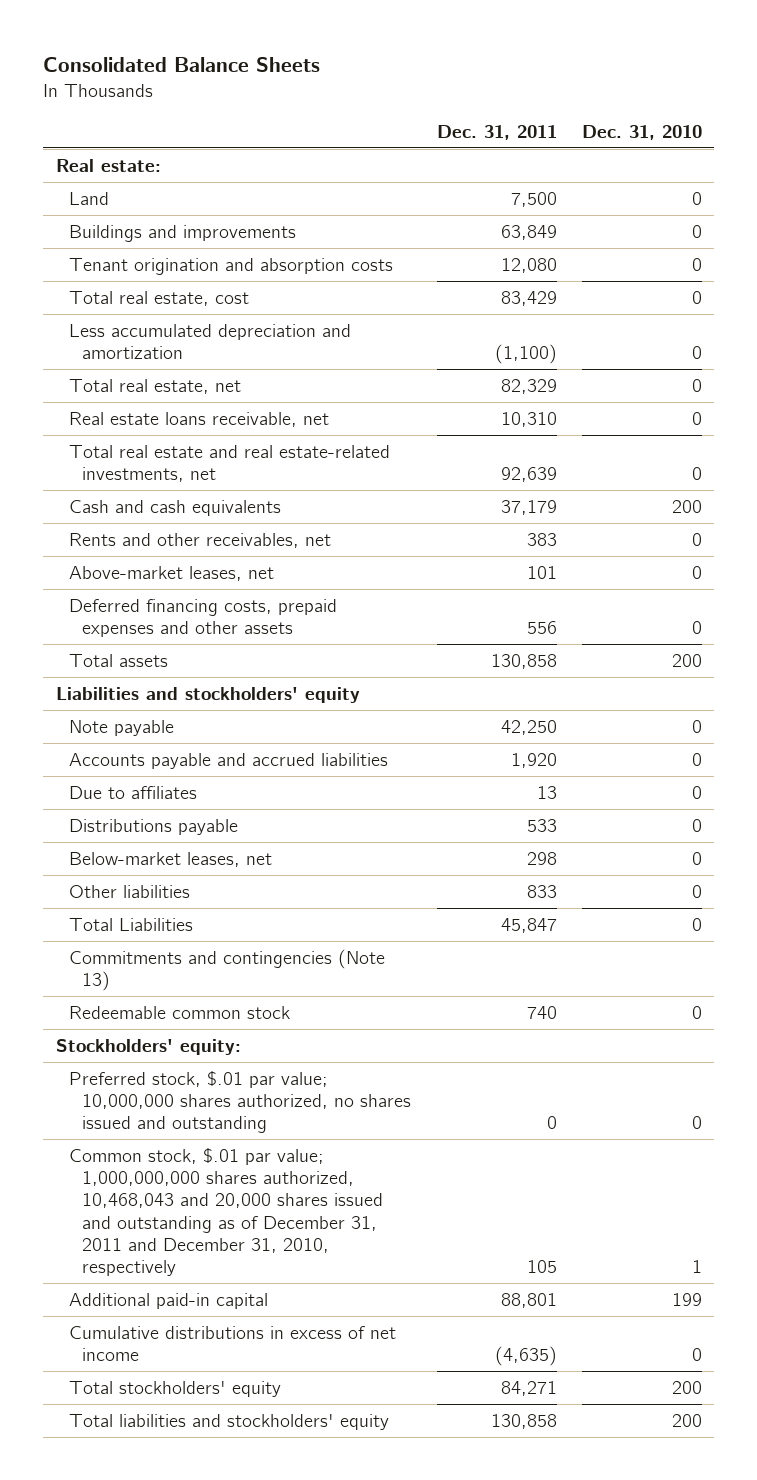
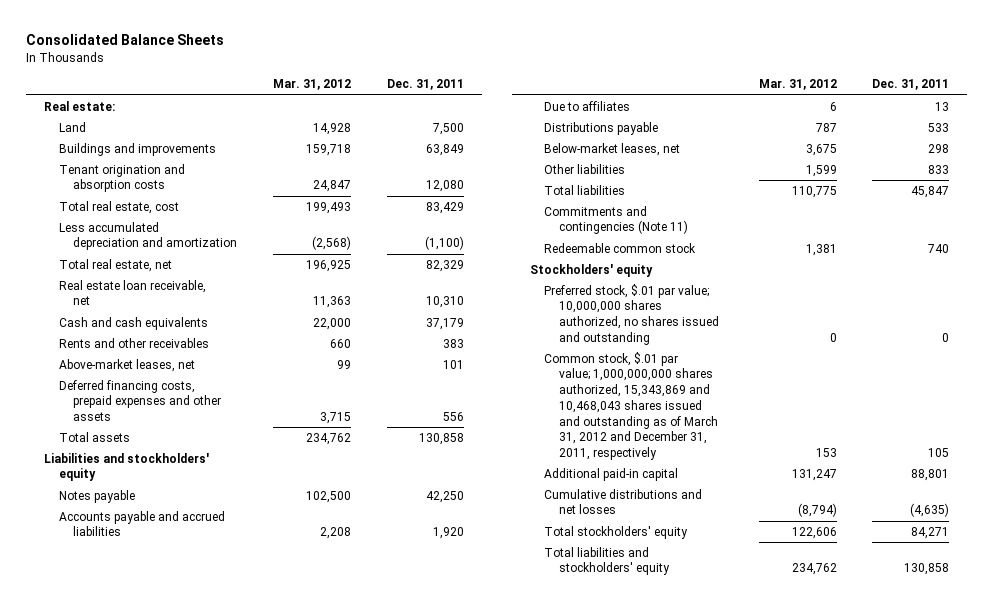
- | Dec. 31, 2011 | Dec. 31, 2010
+ | Mar. 31, 2012 | Dec. 31, 2011
- Real estate loans receivable, net | 10,310 | 0
- Total real estate and real estate-related investments, net | 92,639 | 0
+ Real estate loan receivable, net | 11,363 | 10,310
- Rents and other receivables, net | 383 | 0
+ Rents and other receivables | 660 | 383
- Note payable | 42,250 | 0
+ Notes payable | 102,500 | 42,250
- Total Liabilities | 45,847 | 0
- Commitments and contingencies (Note 13)
+ Total liabilities | 110,775 | 45,847
+ Commitments and contingencies (Note 11)
- Stockholders' equity:
+ Stockholders' equity
- Common stock, $.01 par value; 1,000,000,000 shares authorized, 10,468,043 and 20,000 shares issued and outstanding as of December 31, 2011 and December 31, 2010, respectively | 105 | 1
+ Common stock, $.01 par value; 1,000,000,000 shares authorized, 15,343,869 and 10,468,043 shares issued and outstanding as of March 31, 2012 and December 31, 2011, respectively | 153 | 105
- Cumulative distributions in excess of net income | (4,635) | 0
+ Cumulative distributions and net losses | (8,794) | (4,635)

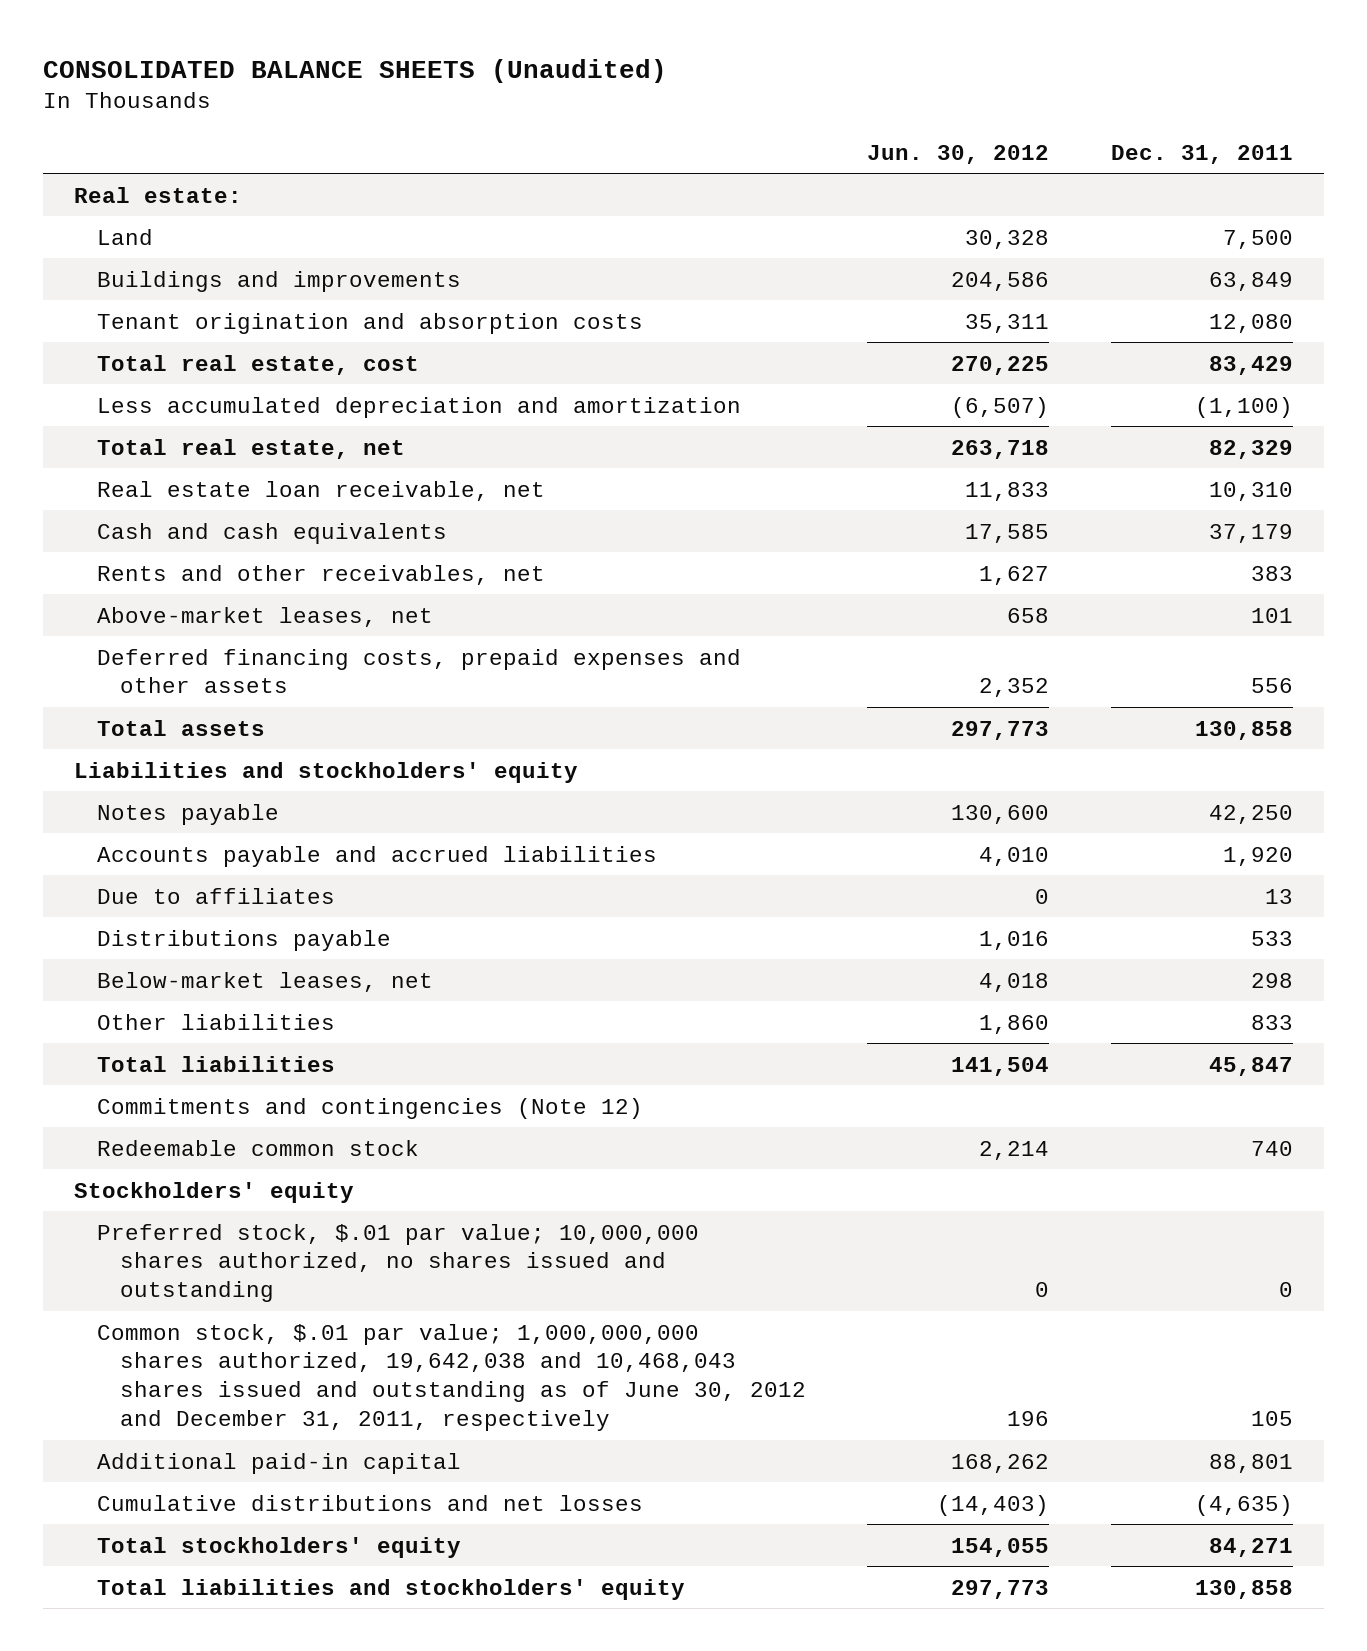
- Consolidated Balance Sheets
+ CONSOLIDATED BALANCE SHEETS (Unaudited)
- | Mar. 31, 2012 | Dec. 31, 2011
+ | Jun. 30, 2012 | Dec. 31, 2011
- Rents and other receivables | 660 | 383
+ Rents and other receivables, net | 1,627 | 383
- Commitments and contingencies (Note 11)
+ Commitments and contingencies (Note 12)
- Common stock, $.01 par value; 1,000,000,000 shares authorized, 15,343,869 and 10,468,043 shares issued and outstanding as of March 31, 2012 and December 31, 2011, respectively | 153 | 105
+ Common stock, $.01 par value; 1,000,000,000 shares authorized, 19,642,038 and 10,468,043 shares issued and outstanding as of June 30, 2012 and December 31, 2011, respectively | 196 | 105

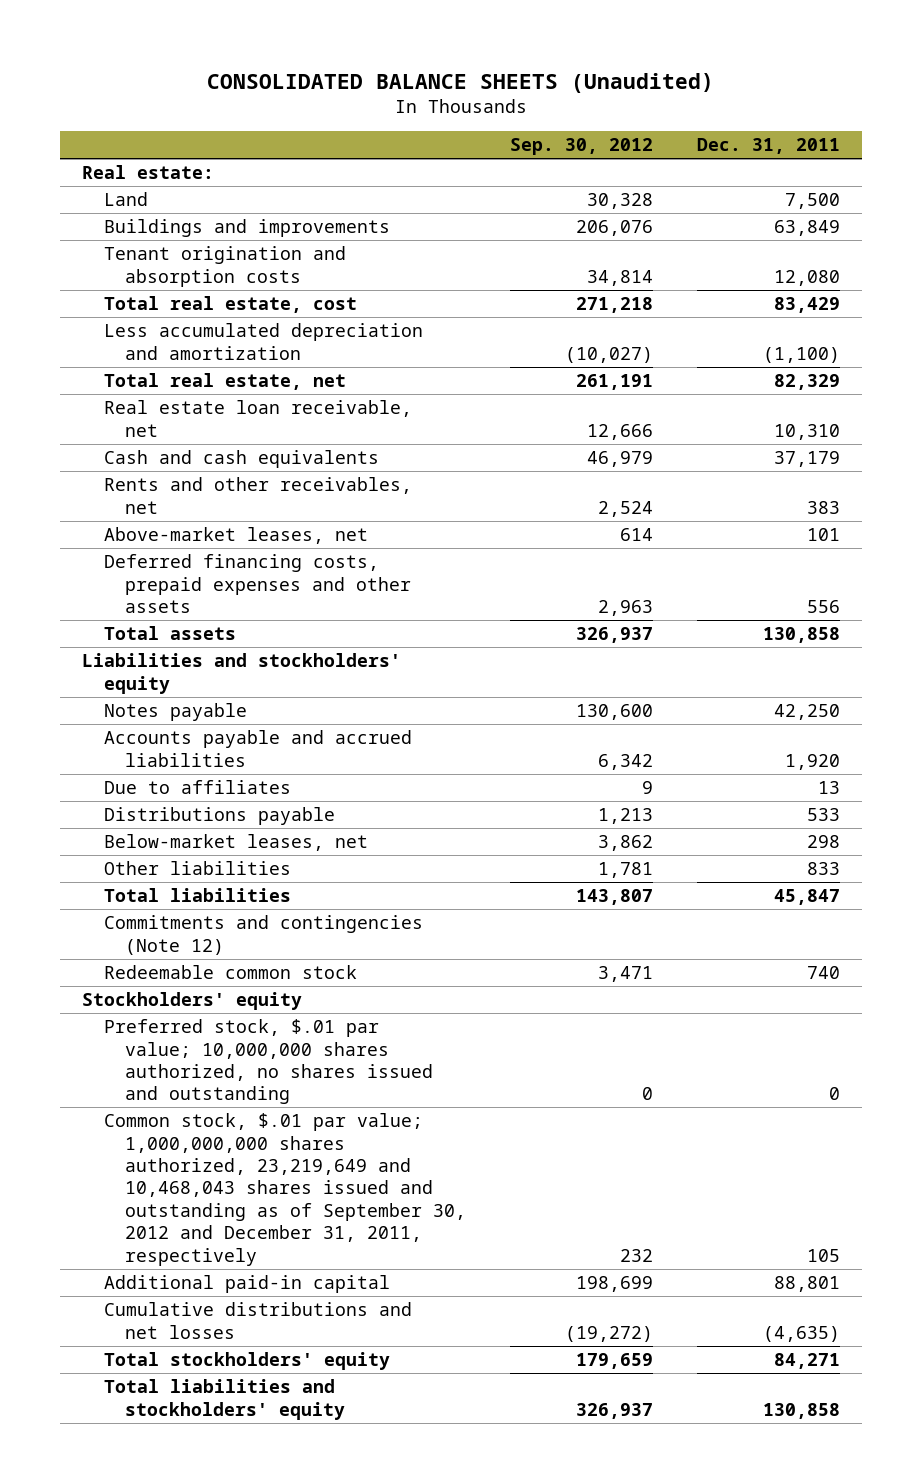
- | Jun. 30, 2012 | Dec. 31, 2011
+ | Sep. 30, 2012 | Dec. 31, 2011
- Common stock, $.01 par value; 1,000,000,000 shares authorized, 19,642,038 and 10,468,043 shares issued and outstanding as of June 30, 2012 and December 31, 2011, respectively | 196 | 105
+ Common stock, $.01 par value; 1,000,000,000 shares authorized, 23,219,649 and 10,468,043 shares issued and outstanding as of September 30, 2012 and December 31, 2011, respectively | 232 | 105

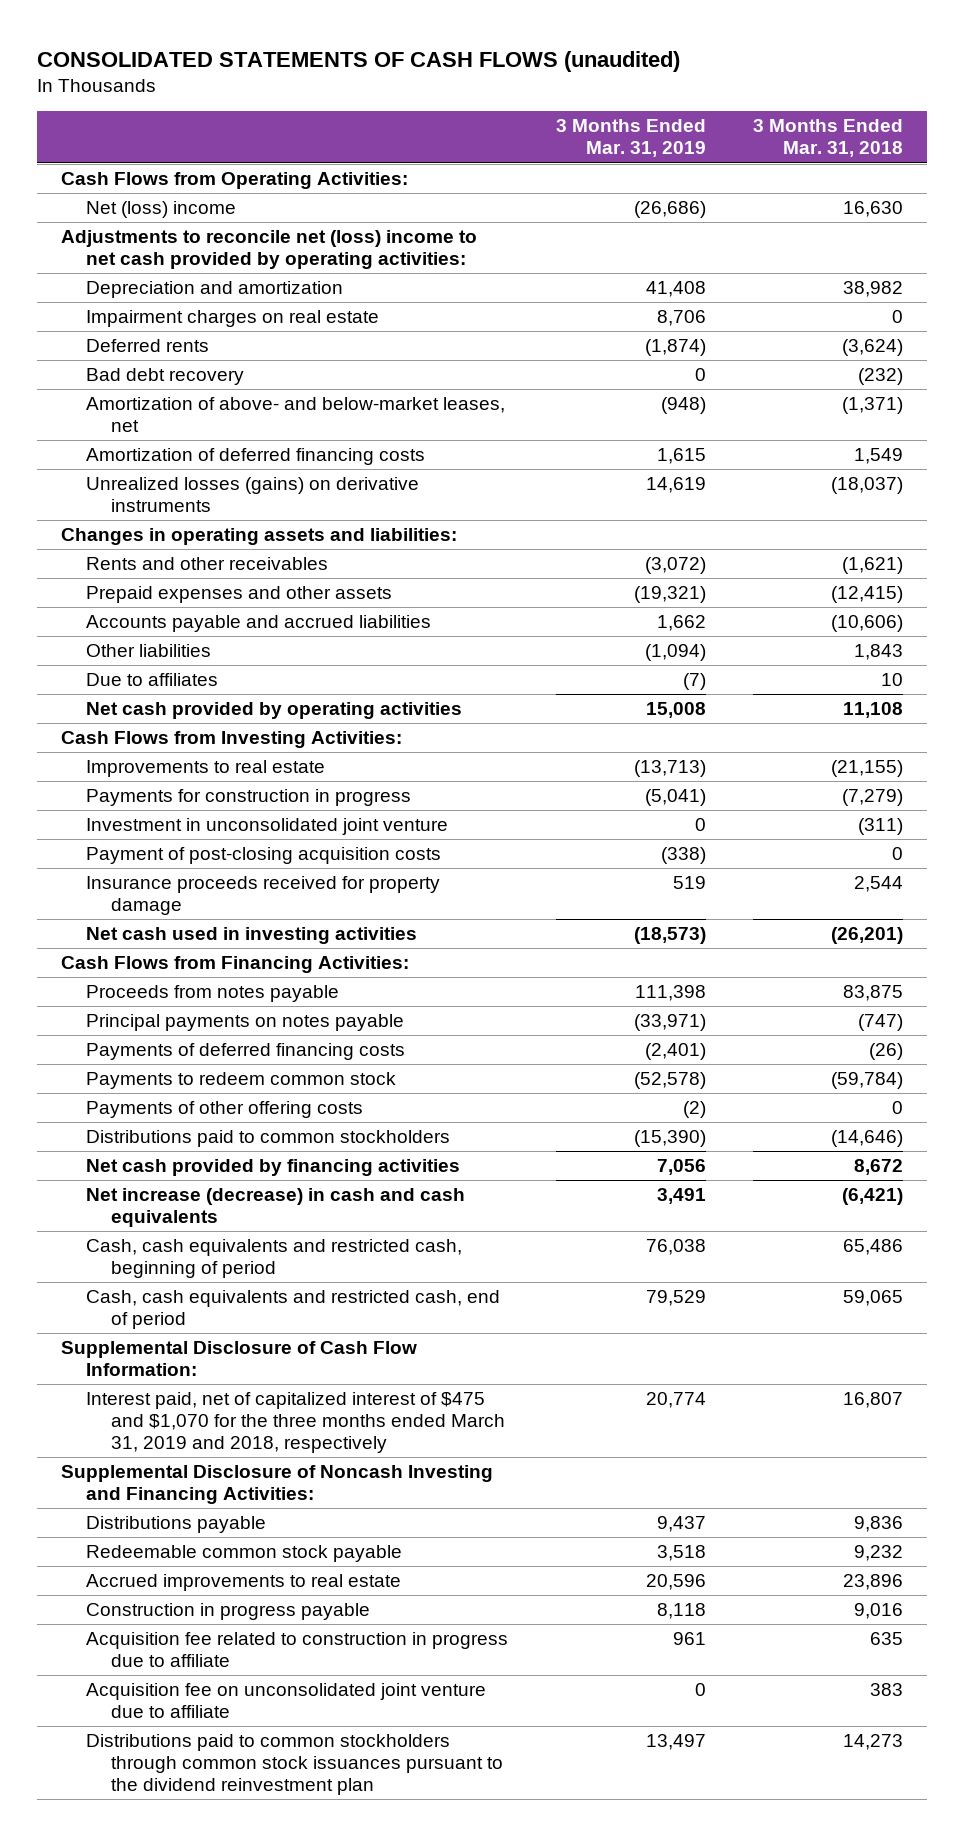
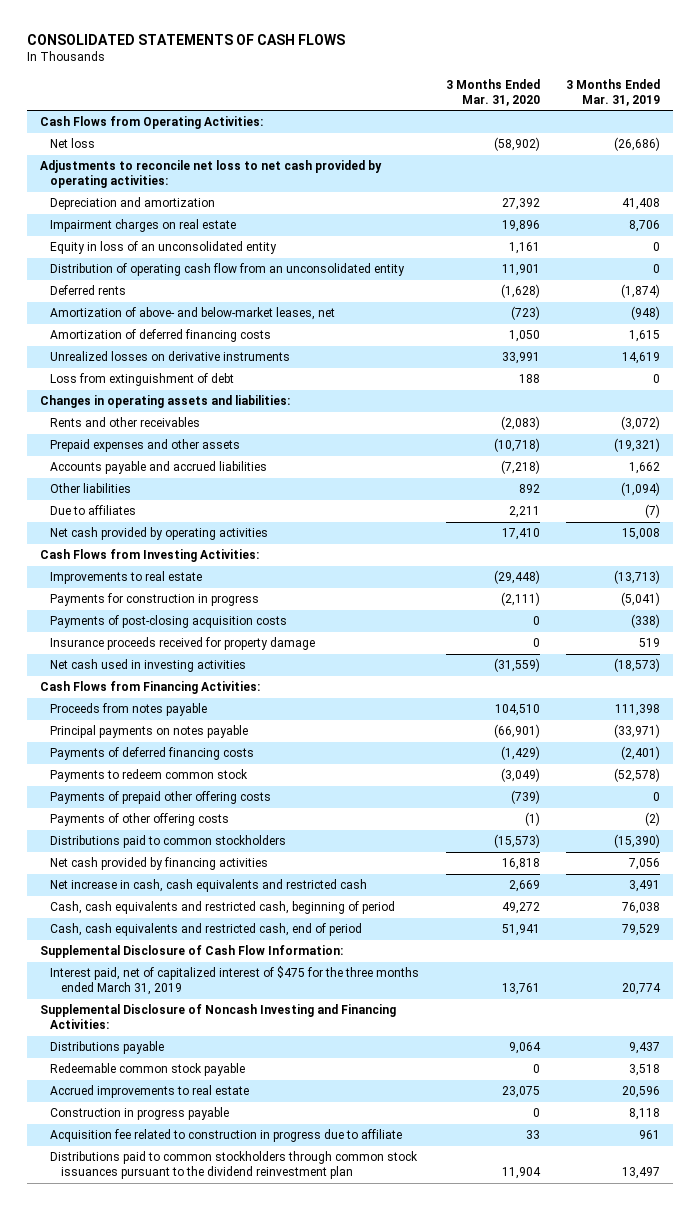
- CONSOLIDATED STATEMENTS OF CASH FLOWS (unaudited)
+ CONSOLIDATED STATEMENTS OF CASH FLOWS
- | 3 Months Ended Mar. 31, 2019 | 3 Months Ended Mar. 31, 2018
+ | 3 Months Ended Mar. 31, 2020 | 3 Months Ended Mar. 31, 2019
- Net (loss) income | (26,686) | 16,630
- Adjustments to reconcile net (loss) income to net cash provided by operating activities:
+ Net loss | (58,902) | (26,686)
+ Adjustments to reconcile net loss to net cash provided by operating activities:
+ Equity in loss of an unconsolidated entity | 1,161 | 0
+ Distribution of operating cash flow from an unconsolidated entity | 11,901 | 0
- Bad debt recovery | 0 | (232)
- Unrealized losses (gains) on derivative instruments | 14,619 | (18,037)
+ Unrealized losses on derivative instruments | 33,991 | 14,619
+ Loss from extinguishment of debt | 188 | 0
- Investment in unconsolidated joint venture | 0 | (311)
- Payment of post-closing acquisition costs | (338) | 0
+ Payments of post-closing acquisition costs | 0 | (338)
+ Payments of prepaid other offering costs | (739) | 0
- Net increase (decrease) in cash and cash equivalents | 3,491 | (6,421)
+ Net increase in cash, cash equivalents and restricted cash | 2,669 | 3,491
- Interest paid, net of capitalized interest of $475 and $1,070 for the three months ended March 31, 2019 and 2018, respectively | 20,774 | 16,807
+ Interest paid, net of capitalized interest of $475 for the three months ended March 31, 2019 | 13,761 | 20,774
- Acquisition fee on unconsolidated joint venture due to affiliate | 0 | 383

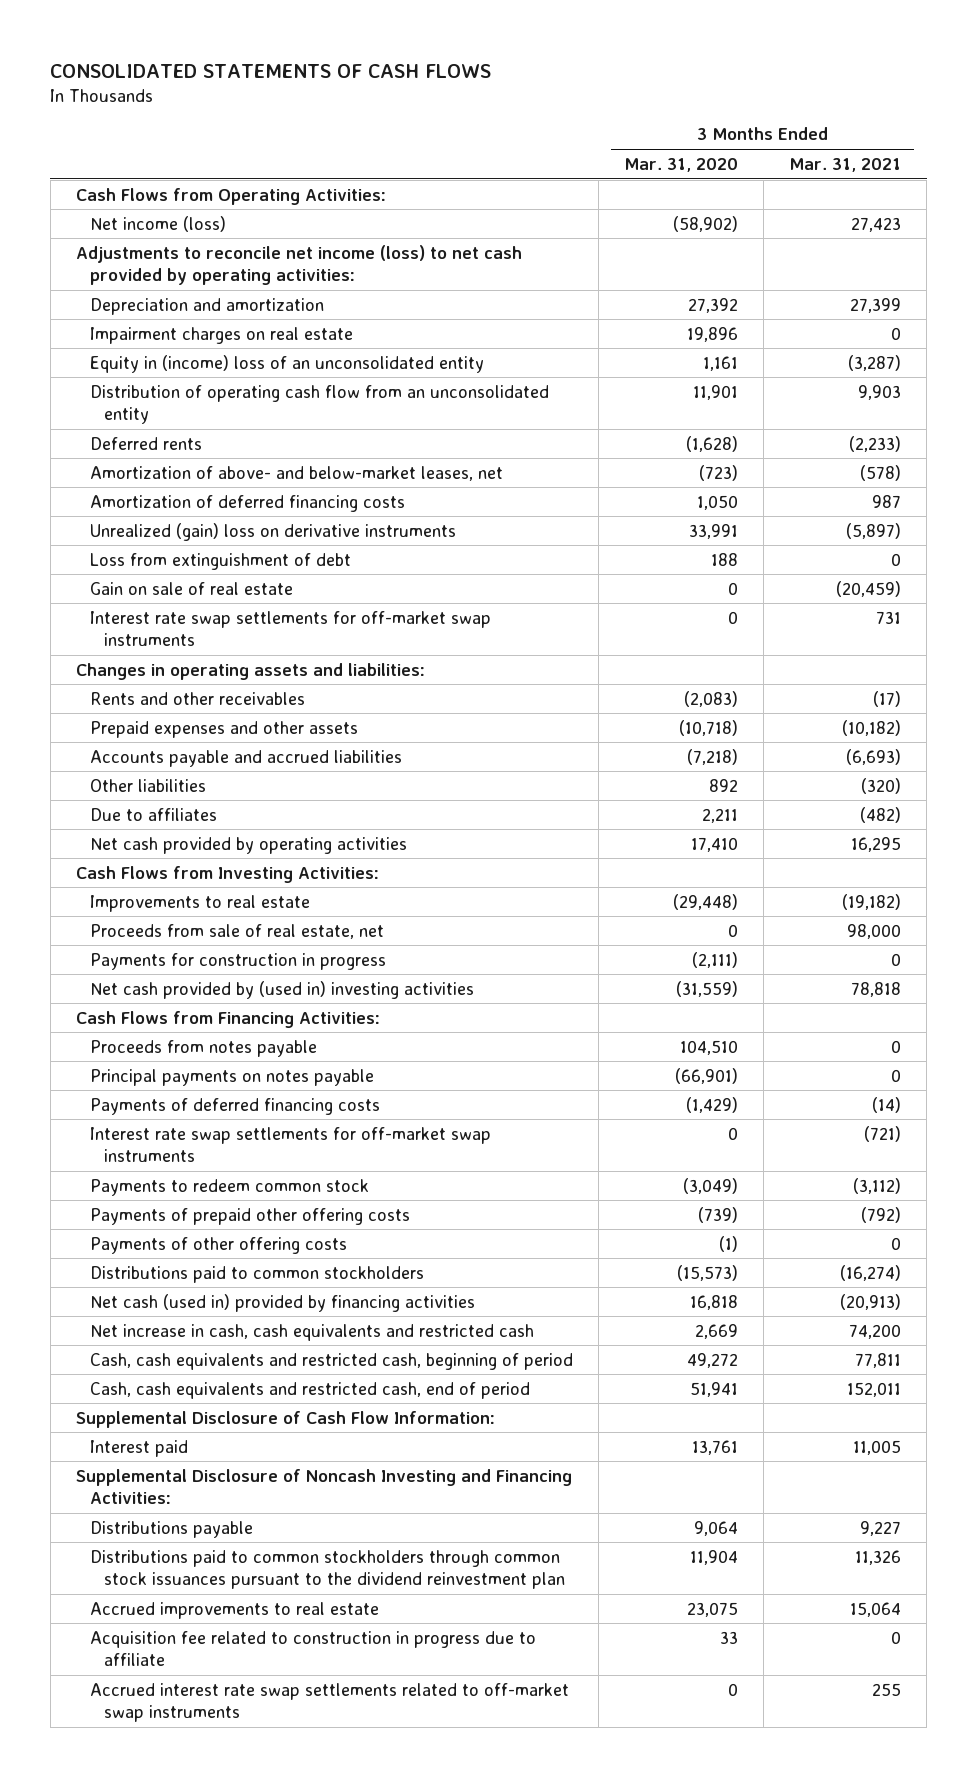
- | 3 Months Ended Mar. 31, 2020 | 3 Months Ended Mar. 31, 2019
+ | 3 Months Ended Mar. 31, 2020 | 3 Months Ended Mar. 31, 2021
- Net loss | (58,902) | (26,686)
- Adjustments to reconcile net loss to net cash provided by operating activities:
+ Net income (loss) | (58,902) | 27,423
+ Adjustments to reconcile net income (loss) to net cash provided by operating activities:
- Equity in loss of an unconsolidated entity | 1,161 | 0
+ Equity in (income) loss of an unconsolidated entity | 1,161 | (3,287)
- Unrealized losses on derivative instruments | 33,991 | 14,619
+ Unrealized (gain) loss on derivative instruments | 33,991 | (5,897)
+ Gain on sale of real estate | 0 | (20,459)
+ Interest rate swap settlements for off-market swap instruments | 0 | 731
+ Proceeds from sale of real estate, net | 0 | 98,000
- Payments of post-closing acquisition costs | 0 | (338)
- Insurance proceeds received for property damage | 0 | 519
- Net cash used in investing activities | (31,559) | (18,573)
+ Net cash provided by (used in) investing activities | (31,559) | 78,818
+ Interest rate swap settlements for off-market swap instruments | 0 | (721)
- Net cash provided by financing activities | 16,818 | 7,056
+ Net cash (used in) provided by financing activities | 16,818 | (20,913)
- Interest paid, net of capitalized interest of $475 for the three months ended March 31, 2019 | 13,761 | 20,774
+ Interest paid | 13,761 | 11,005
- Redeemable common stock payable | 0 | 3,518
moved up: Distributions paid to common stockholders through common stock issuances pursuant to the dividend reinvestment plan | 11,904 | 11,326
- Construction in progress payable | 0 | 8,118
+ Accrued interest rate swap settlements related to off-market swap instruments | 0 | 255

